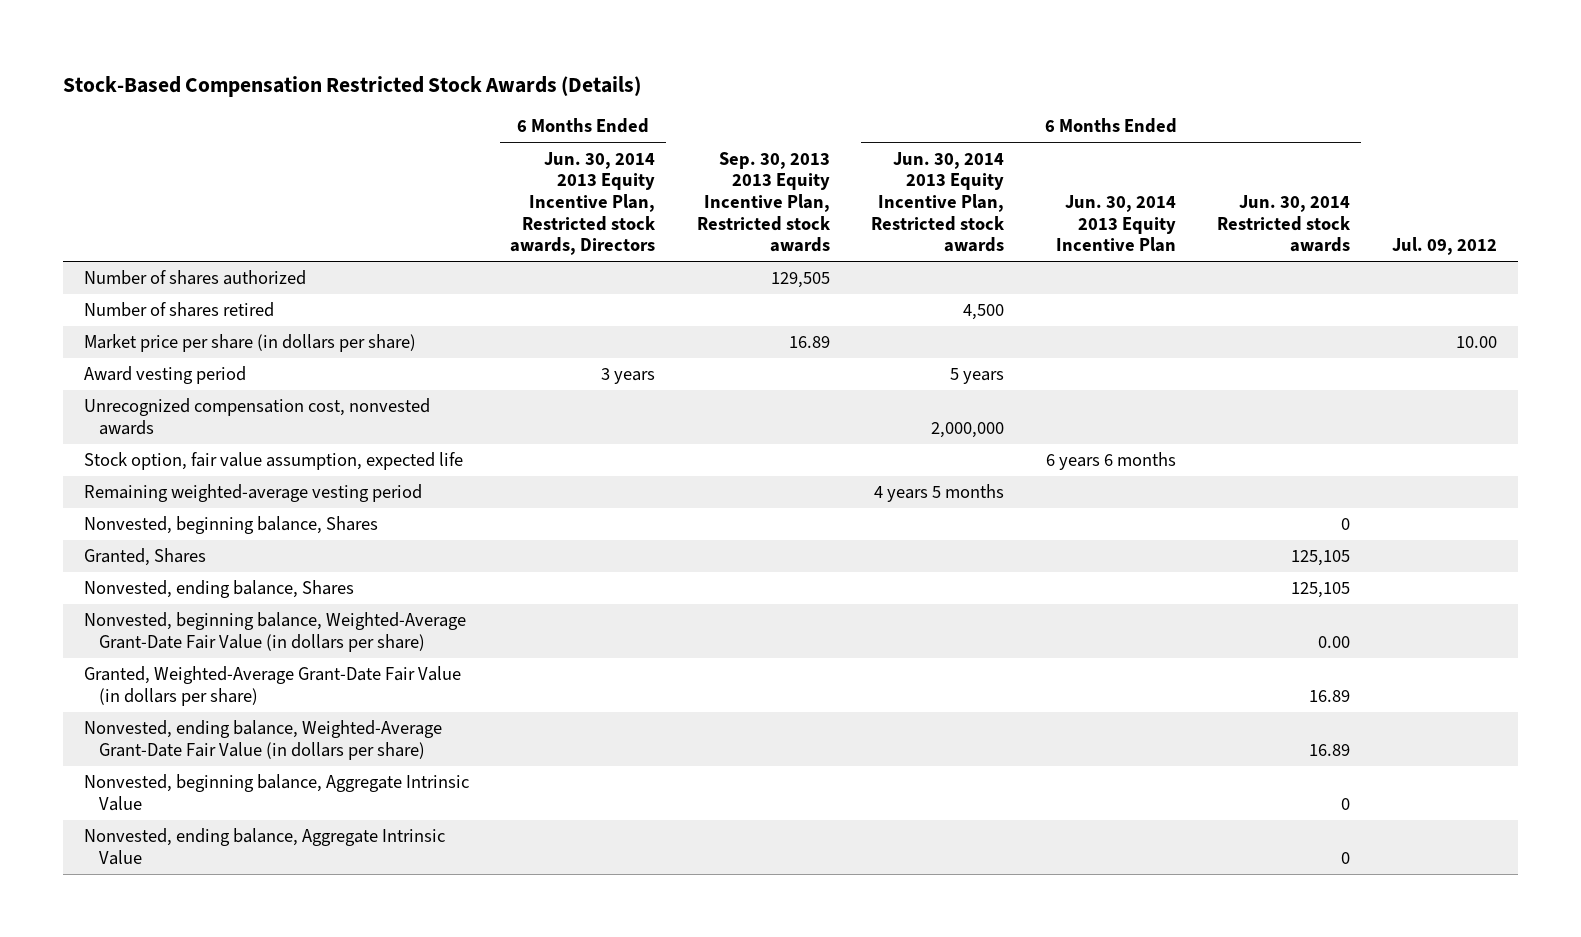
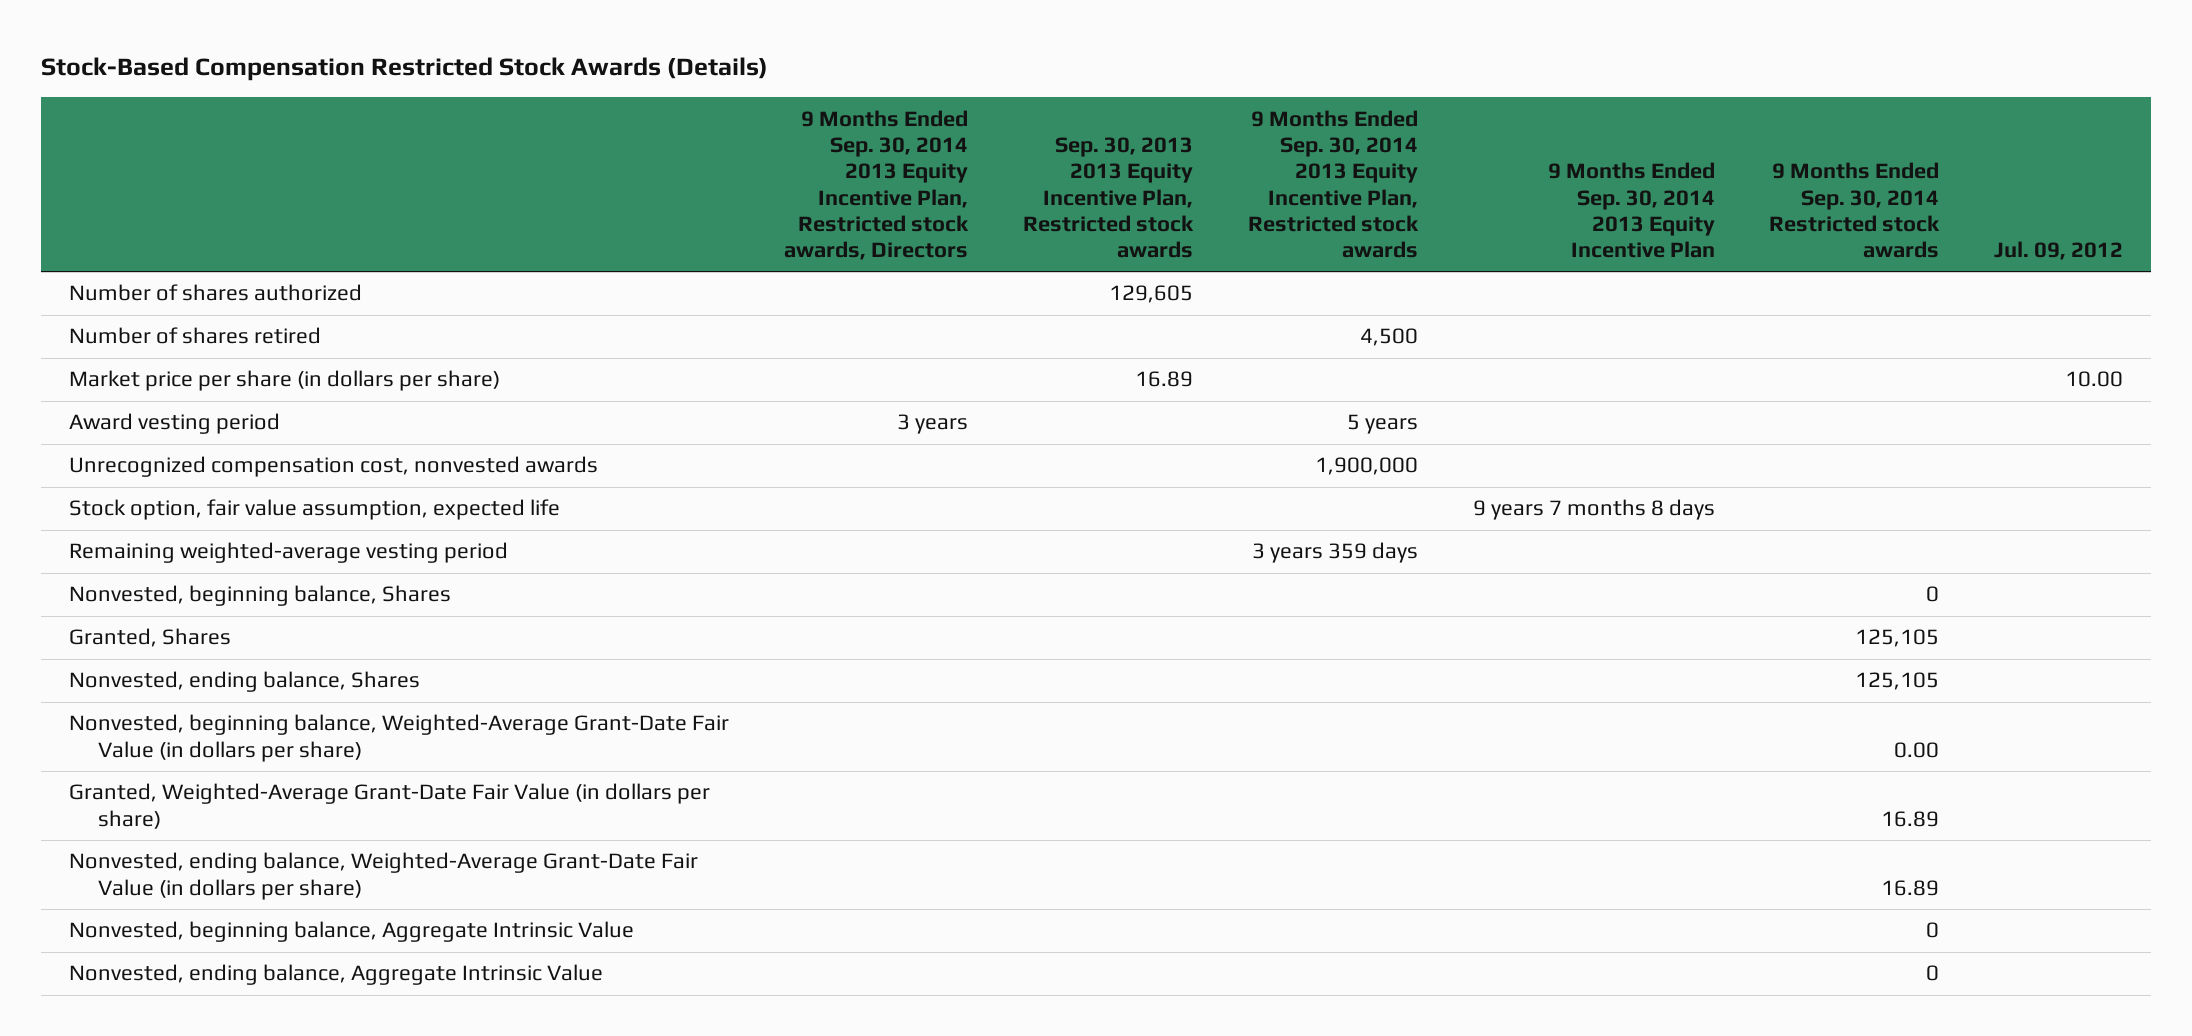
- | 6 Months Ended Jun. 30, 2014 2013 Equity Incentive Plan, Restricted stock awards, Directors | Sep. 30, 2013 2013 Equity Incentive Plan, Restricted stock awards | 6 Months Ended Jun. 30, 2014 2013 Equity Incentive Plan, Restricted stock awards | 6 Months Ended Jun. 30, 2014 2013 Equity Incentive Plan | 6 Months Ended Jun. 30, 2014 Restricted stock awards | Jul. 09, 2012
+ | 9 Months Ended Sep. 30, 2014 2013 Equity Incentive Plan, Restricted stock awards, Directors | Sep. 30, 2013 2013 Equity Incentive Plan, Restricted stock awards | 9 Months Ended Sep. 30, 2014 2013 Equity Incentive Plan, Restricted stock awards | 9 Months Ended Sep. 30, 2014 2013 Equity Incentive Plan | 9 Months Ended Sep. 30, 2014 Restricted stock awards | Jul. 09, 2012
- Number of shares authorized | | 129,505 | | | |
+ Number of shares authorized | | 129,605 | | | |

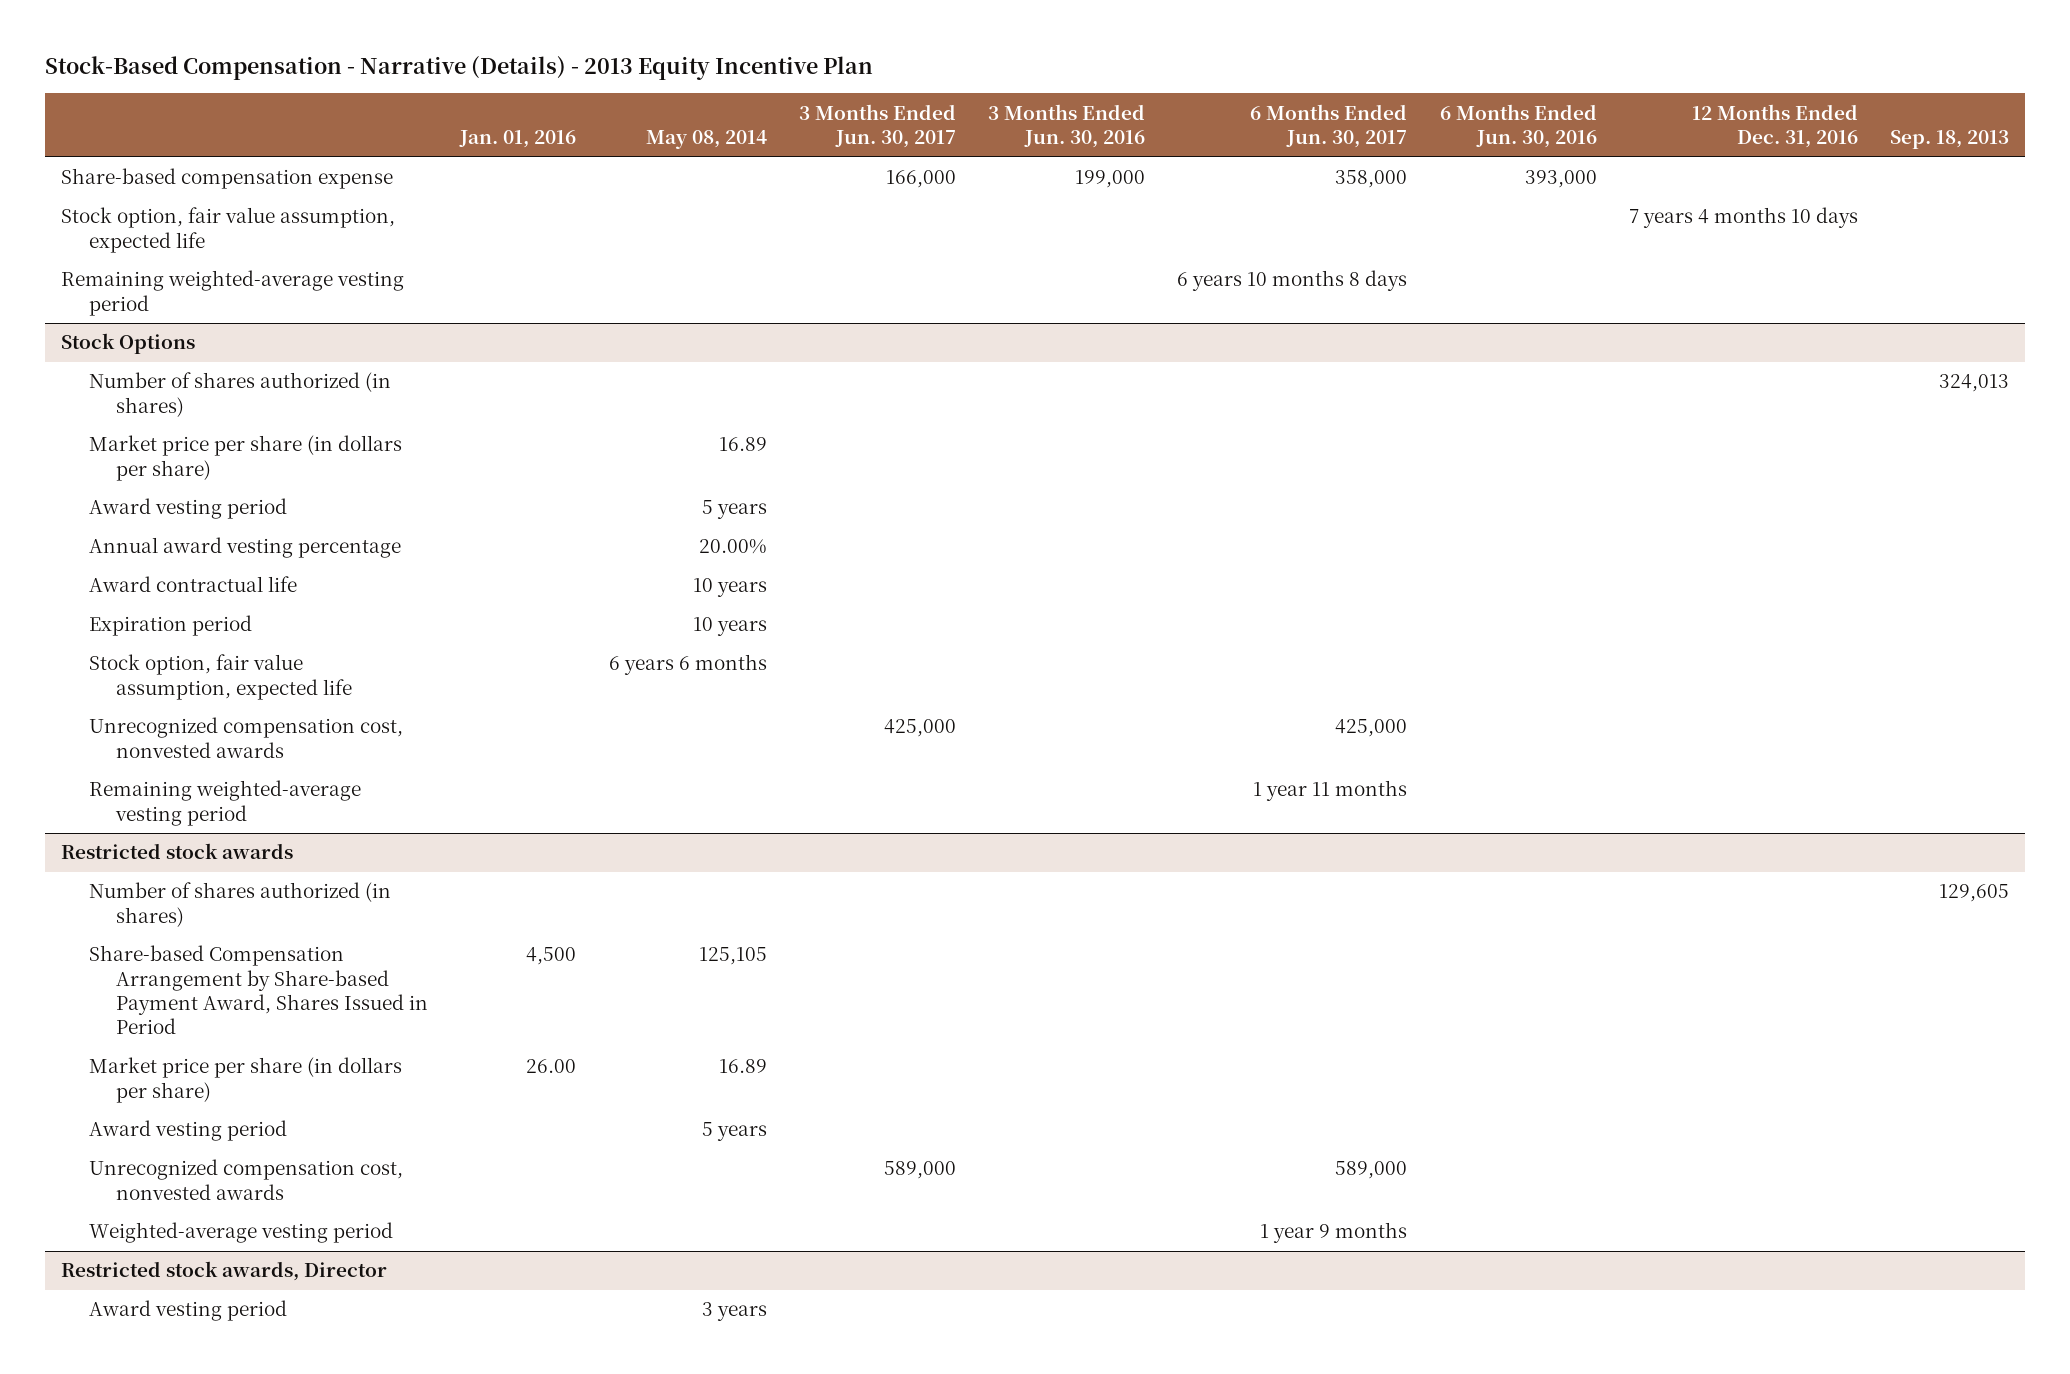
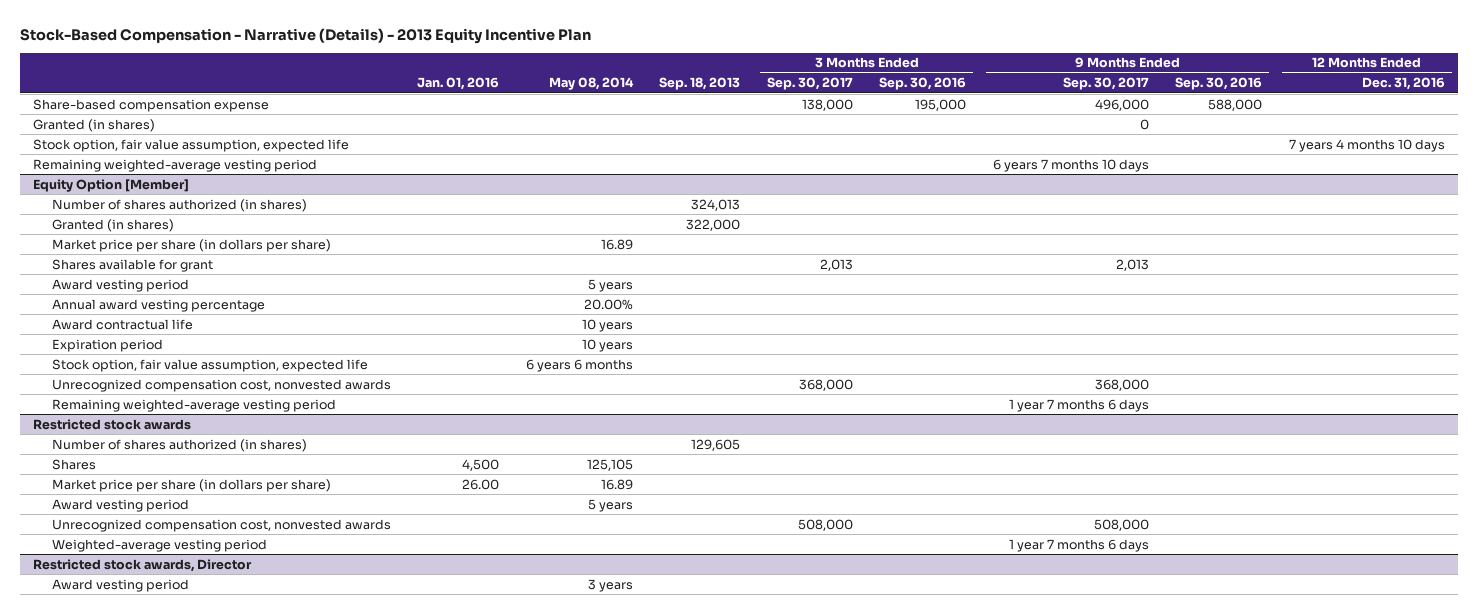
- | Jan. 01, 2016 | May 08, 2014 | 3 Months Ended Jun. 30, 2017 | 3 Months Ended Jun. 30, 2016 | 6 Months Ended Jun. 30, 2017 | 6 Months Ended Jun. 30, 2016 | 12 Months Ended Dec. 31, 2016 | Sep. 18, 2013
+ | Jan. 01, 2016 | May 08, 2014 | Sep. 18, 2013 | 3 Months Ended Sep. 30, 2017 | 3 Months Ended Sep. 30, 2016 | 9 Months Ended Sep. 30, 2017 | 9 Months Ended Sep. 30, 2016 | 12 Months Ended Dec. 31, 2016
+ Granted (in shares) | | | | | | 0 | |
- Stock Options
+ Equity Option [Member]
+ Granted (in shares) | | | 322,000 | | | | |
+ Shares available for grant | | | | 2,013 | | 2,013 | |
@ Restricted stock awards
- Share-based Compensation Arrangement by Share-based Payment Award, Shares Issued in Period | 4,500 | 125,105 | | | | | |
+ Shares | 4,500 | 125,105 | | | | | |

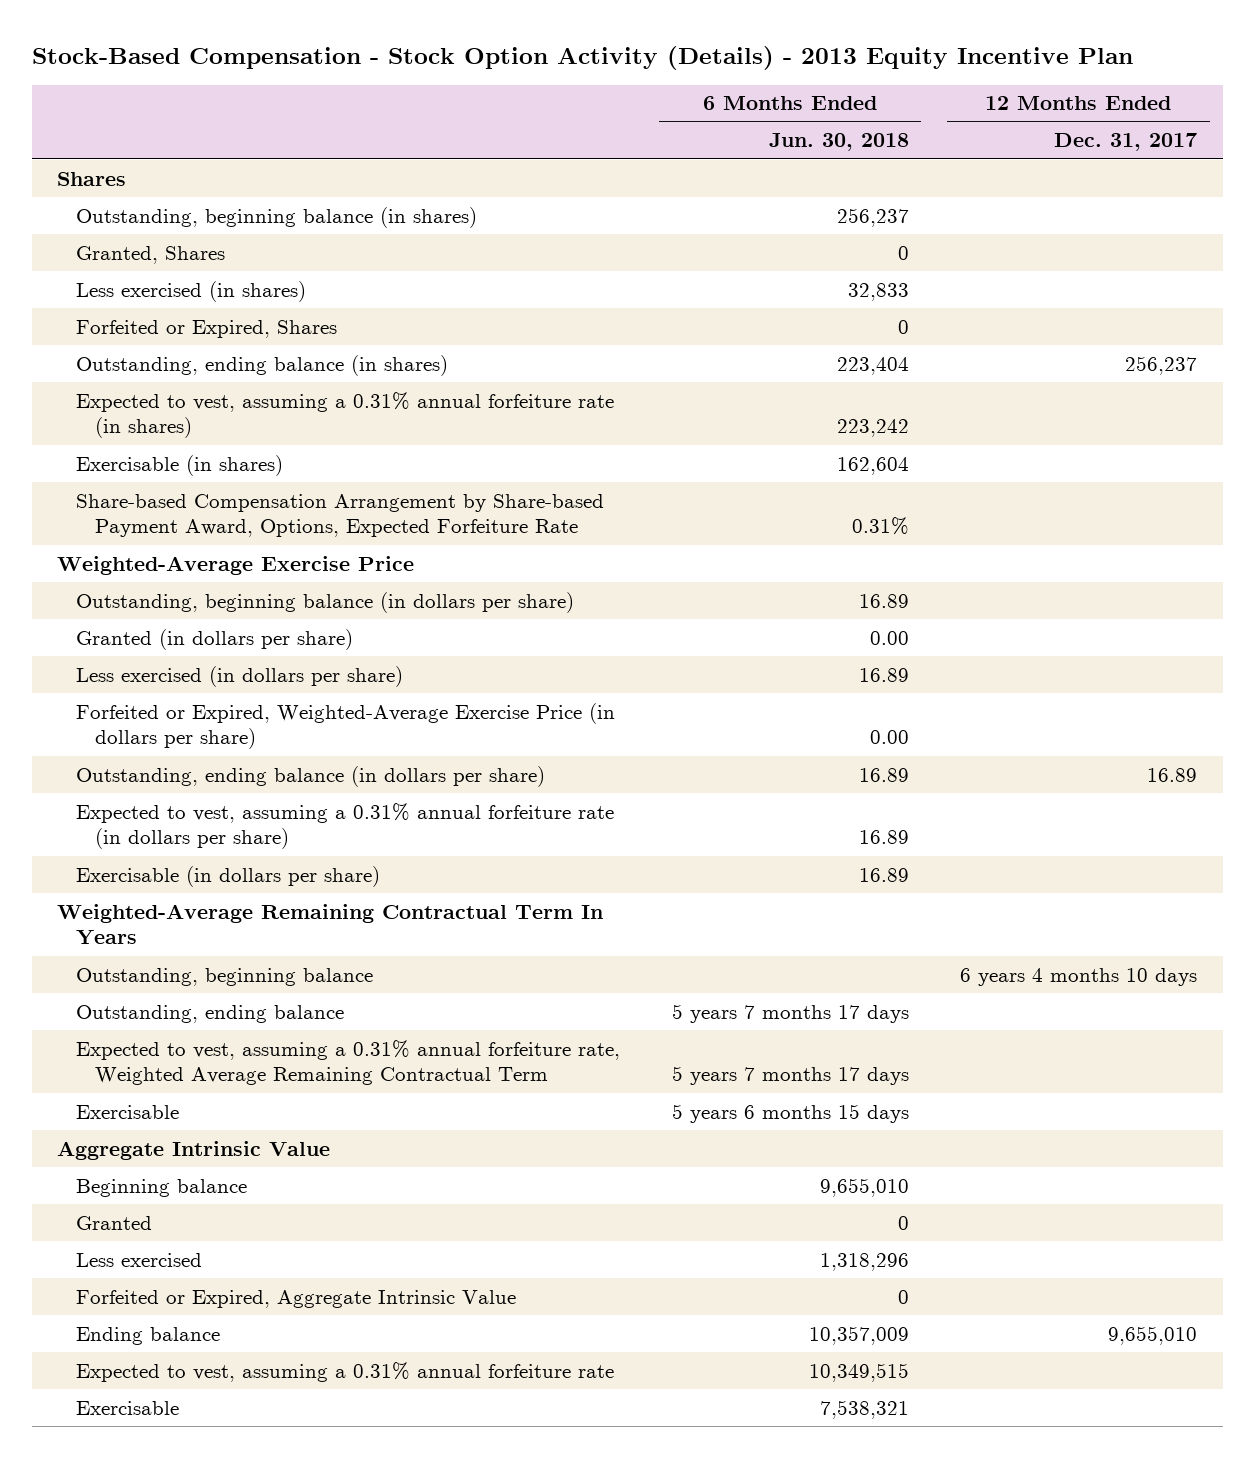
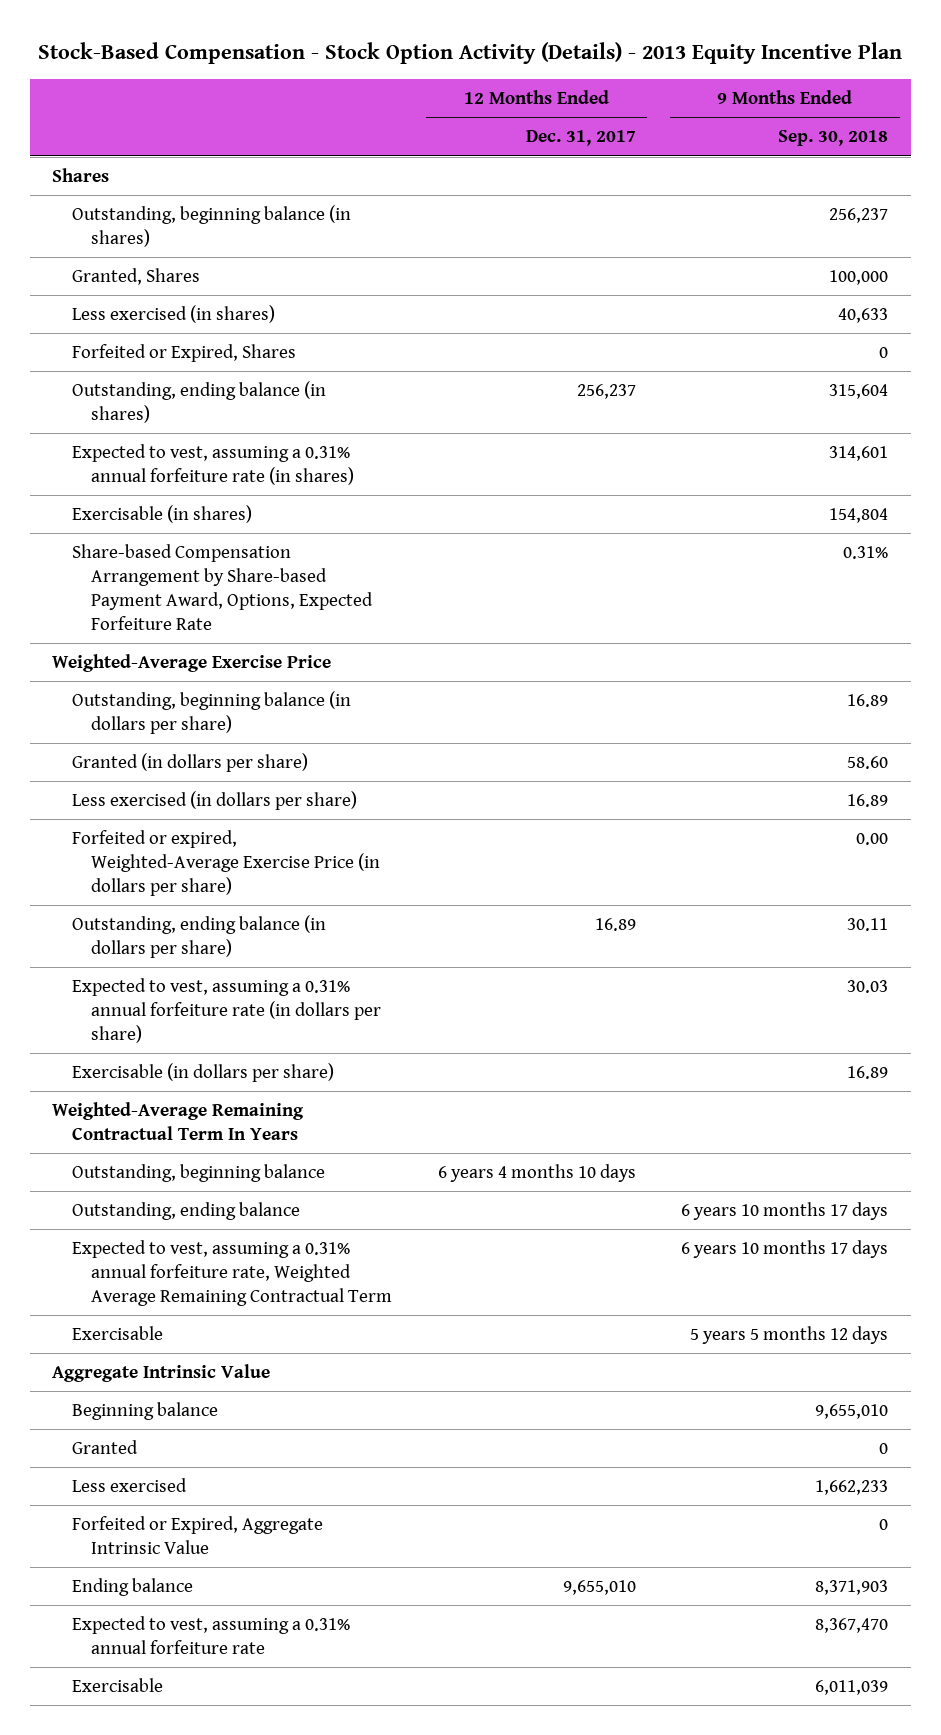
- | 6 Months Ended Jun. 30, 2018 | 12 Months Ended Dec. 31, 2017
+ | 12 Months Ended Dec. 31, 2017 | 9 Months Ended Sep. 30, 2018
- Forfeited or Expired, Weighted-Average Exercise Price (in dollars per share) | 0.00 |
+ Forfeited or expired, Weighted-Average Exercise Price (in dollars per share) | | 0.00

